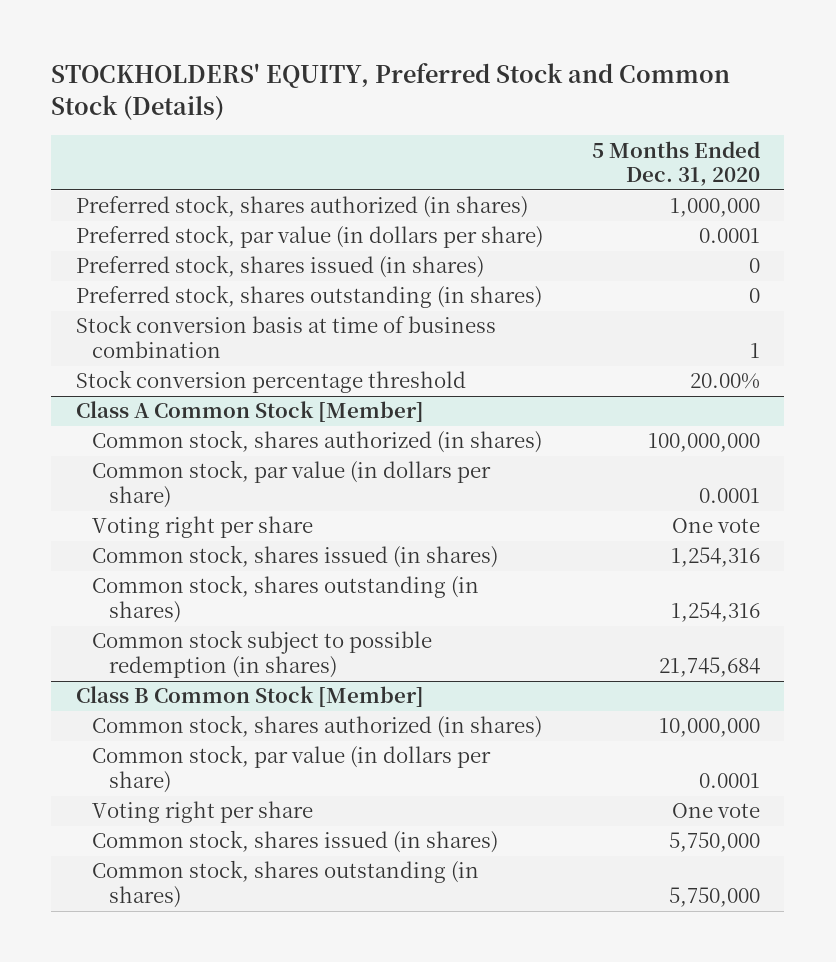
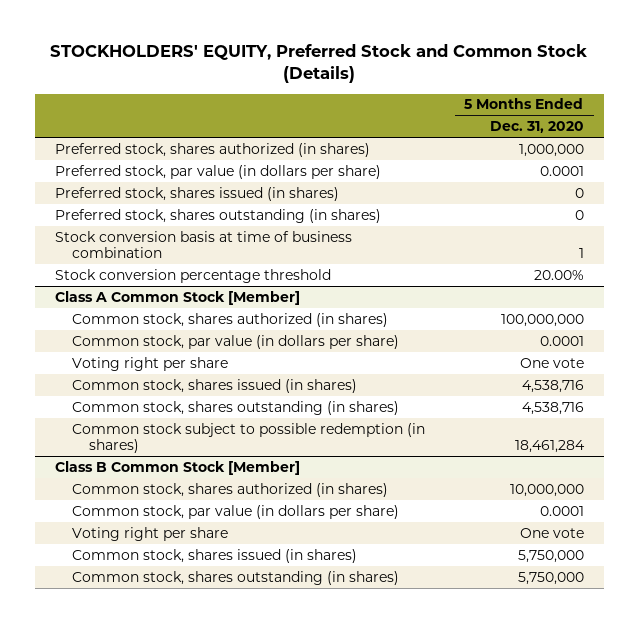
@ Class A Common Stock [Member]
- Common stock, shares issued (in shares) | 1,254,316
- Common stock, shares outstanding (in shares) | 1,254,316
- Common stock subject to possible redemption (in shares) | 21,745,684
+ Common stock, shares issued (in shares) | 4,538,716
+ Common stock, shares outstanding (in shares) | 4,538,716
+ Common stock subject to possible redemption (in shares) | 18,461,284

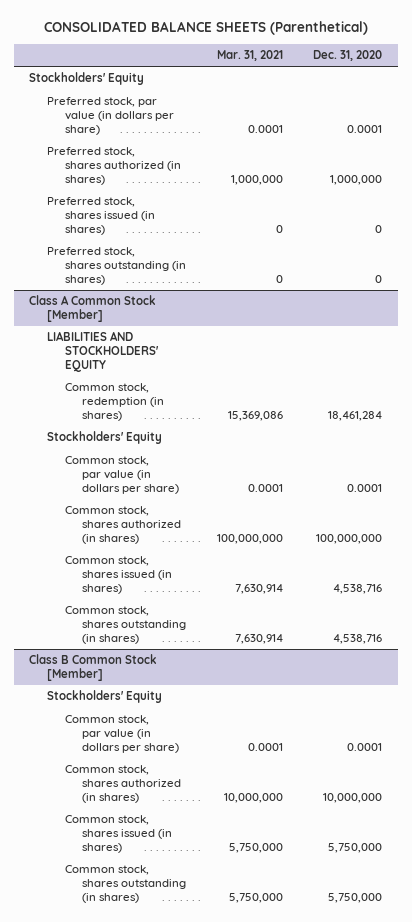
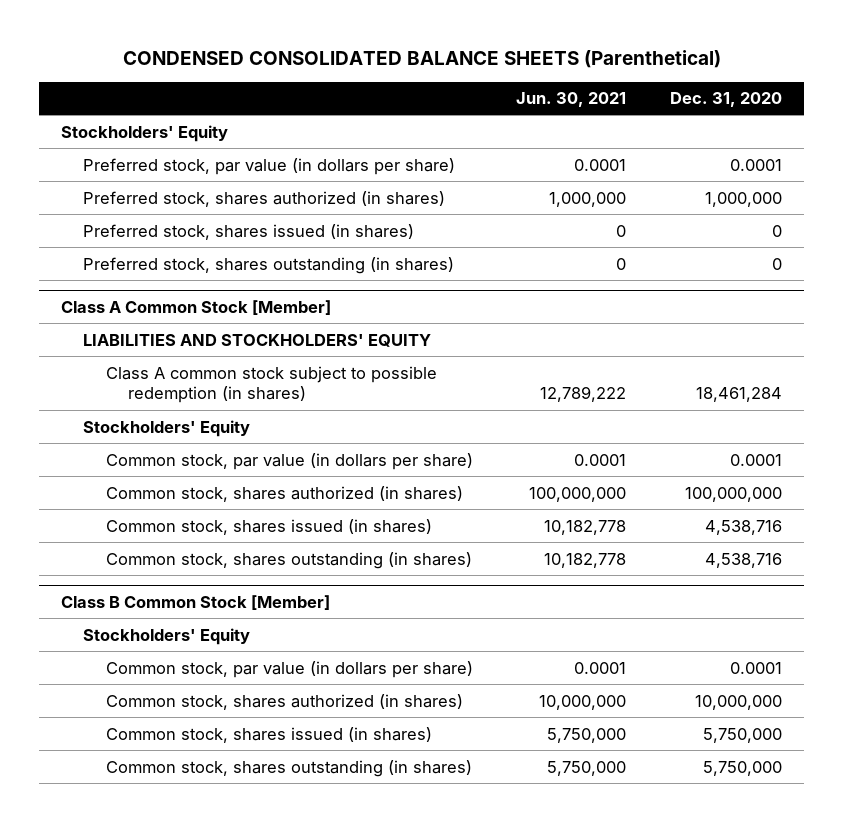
- CONSOLIDATED BALANCE SHEETS (Parenthetical)
+ CONDENSED CONSOLIDATED BALANCE SHEETS (Parenthetical)
- | Mar. 31, 2021 | Dec. 31, 2020
+ | Jun. 30, 2021 | Dec. 31, 2020
@ Class A Common Stock [Member]
- Common stock, redemption (in shares) | 15,369,086 | 18,461,284
+ Class A common stock subject to possible redemption (in shares) | 12,789,222 | 18,461,284

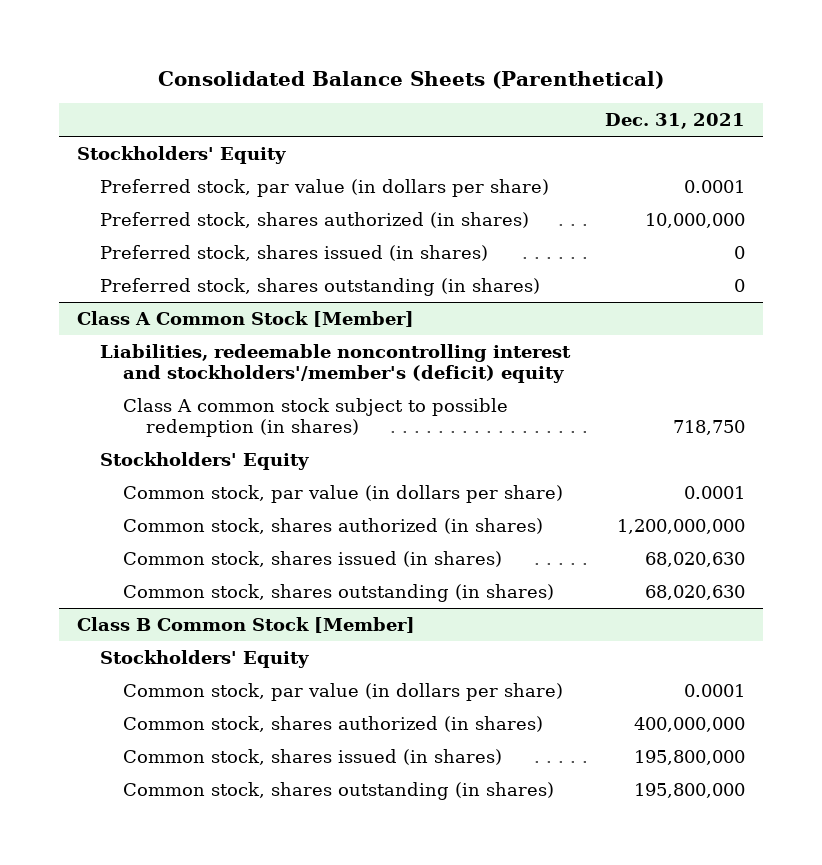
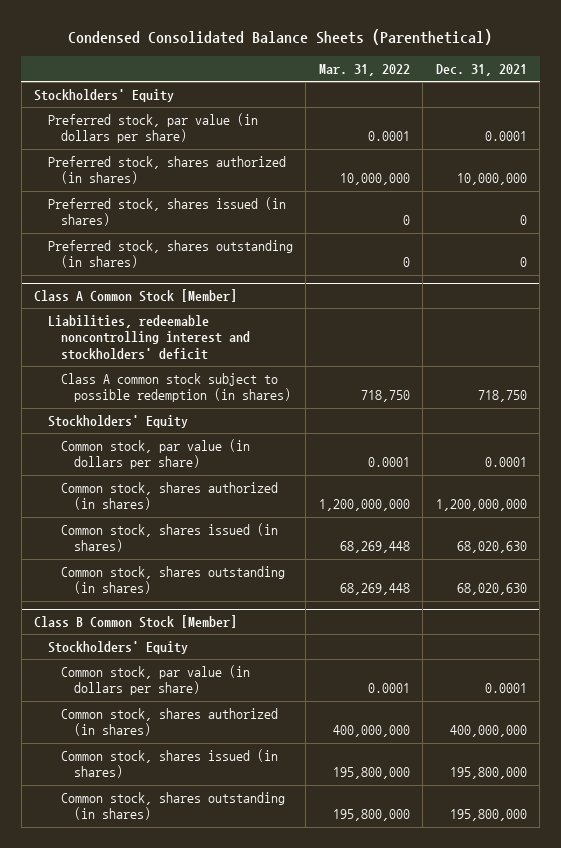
- Consolidated Balance Sheets (Parenthetical)
+ Condensed Consolidated Balance Sheets (Parenthetical)
- | Dec. 31, 2021
+ | Mar. 31, 2022 | Dec. 31, 2021
@ Class A Common Stock [Member]
- Liabilities, redeemable noncontrolling interest and stockholders'/member's (deficit) equity
+ Liabilities, redeemable noncontrolling interest and stockholders' deficit

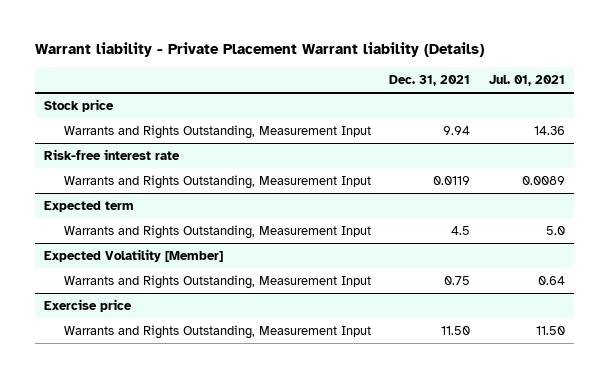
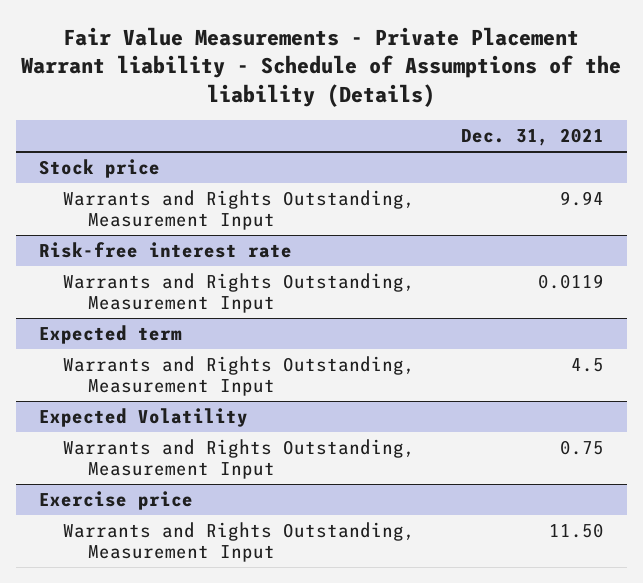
- Warrant liability - Private Placement Warrant liability (Details)
+ Fair Value Measurements - Private Placement Warrant liability - Schedule of Assumptions of the liability (Details)
- | Dec. 31, 2021 | Jul. 01, 2021
+ | Dec. 31, 2021
- Expected Volatility [Member]
+ Expected Volatility

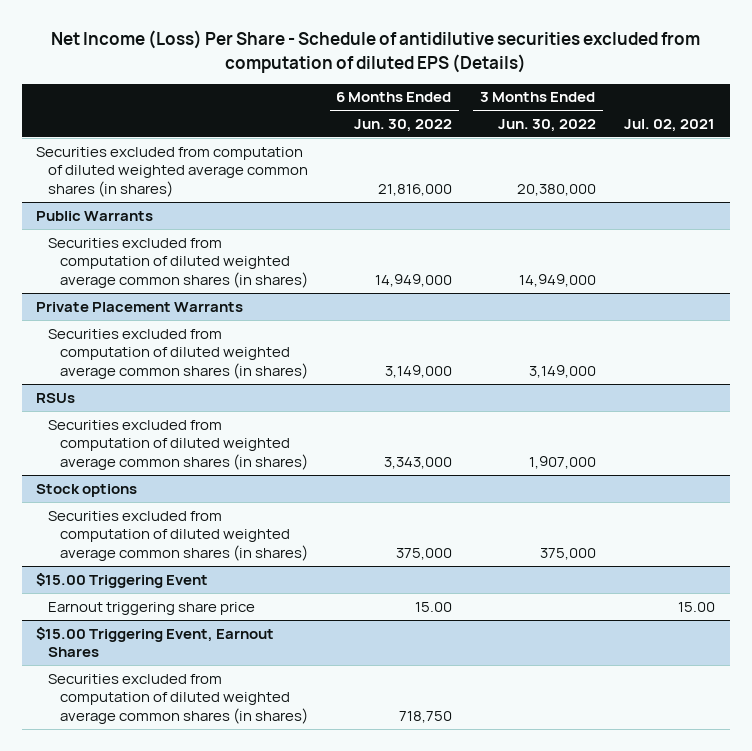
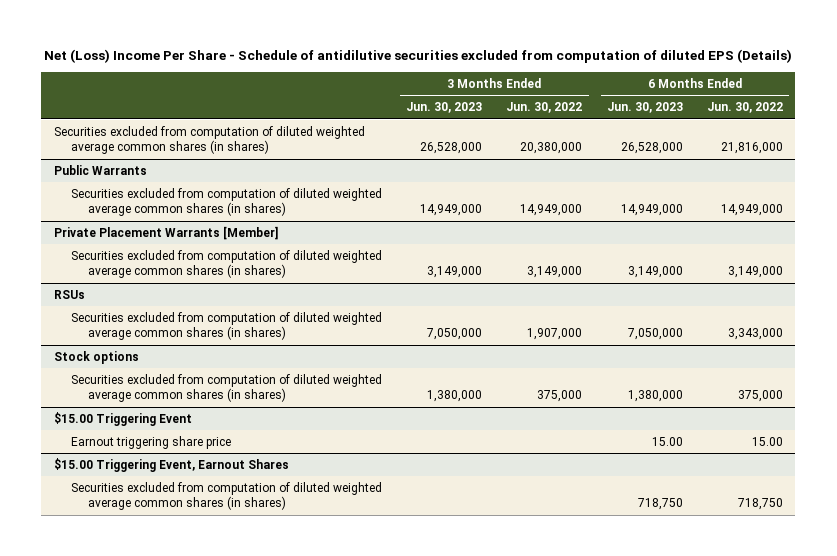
- Net Income (Loss) Per Share - Schedule of antidilutive securities excluded from computation of diluted EPS (Details)
+ Net (Loss) Income Per Share - Schedule of antidilutive securities excluded from computation of diluted EPS (Details)
- | 6 Months Ended Jun. 30, 2022 | 3 Months Ended Jun. 30, 2022 | Jul. 02, 2021
+ | 3 Months Ended Jun. 30, 2023 | 3 Months Ended Jun. 30, 2022 | 6 Months Ended Jun. 30, 2023 | 6 Months Ended Jun. 30, 2022
- Private Placement Warrants
+ Private Placement Warrants [Member]

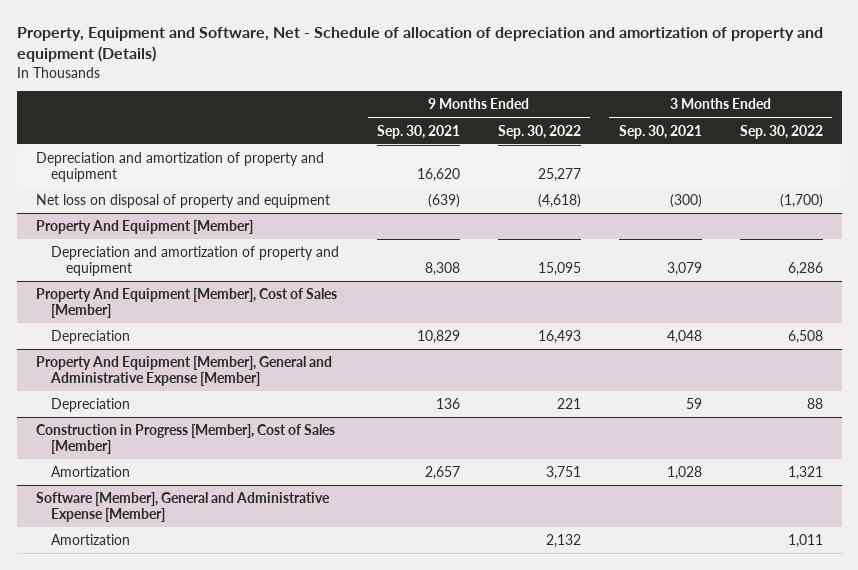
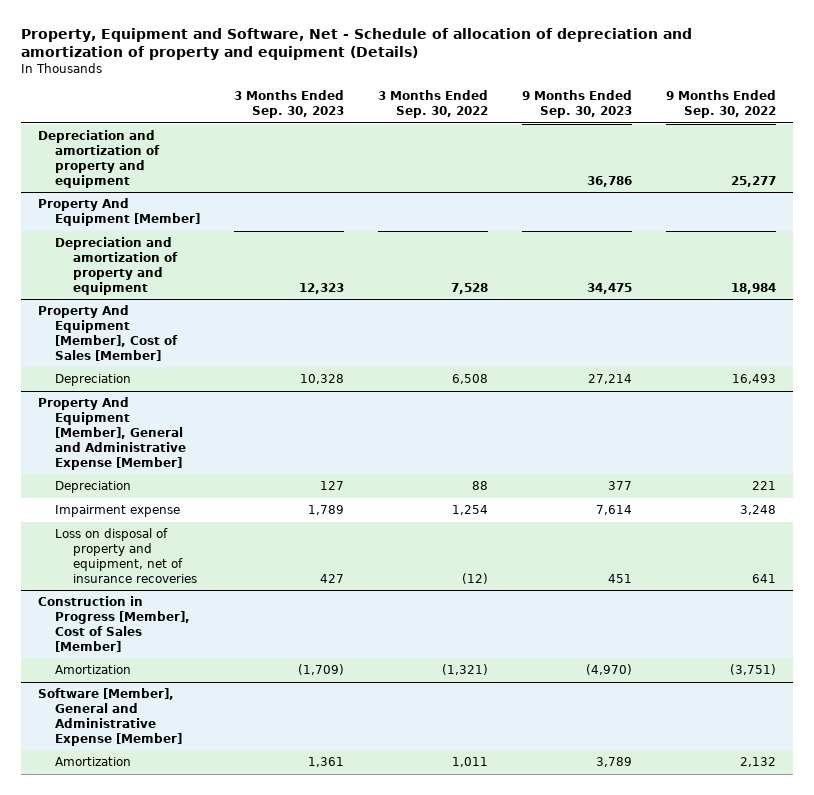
- | 9 Months Ended Sep. 30, 2021 | 9 Months Ended Sep. 30, 2022 | 3 Months Ended Sep. 30, 2021 | 3 Months Ended Sep. 30, 2022
+ | 3 Months Ended Sep. 30, 2023 | 3 Months Ended Sep. 30, 2022 | 9 Months Ended Sep. 30, 2023 | 9 Months Ended Sep. 30, 2022
- Net loss on disposal of property and equipment | (639) | (4,618) | (300) | (1,700)
@ Property And Equipment [Member]
- Depreciation and amortization of property and equipment | 8,308 | 15,095 | 3,079 | 6,286
+ Depreciation and amortization of property and equipment | 12,323 | 7,528 | 34,475 | 18,984
@ Property And Equipment [Member], General and Administrative Expense [Member]
+ Impairment expense | 1,789 | 1,254 | 7,614 | 3,248
+ Loss on disposal of property and equipment, net of insurance recoveries | 427 | (12) | 451 | 641
@ Construction in Progress [Member], Cost of Sales [Member]
- Amortization | 2,657 | 3,751 | 1,028 | 1,321
+ Amortization | (1,709) | (1,321) | (4,970) | (3,751)

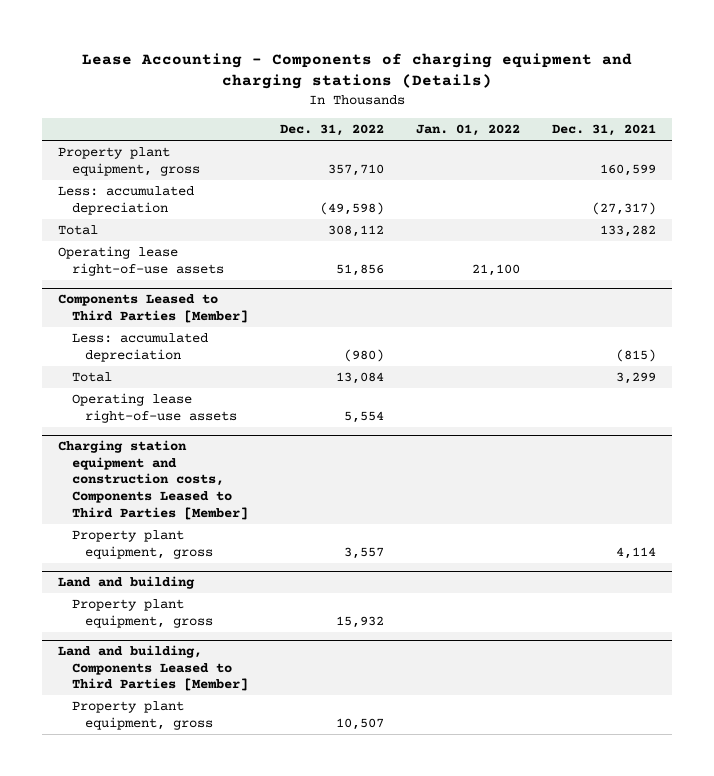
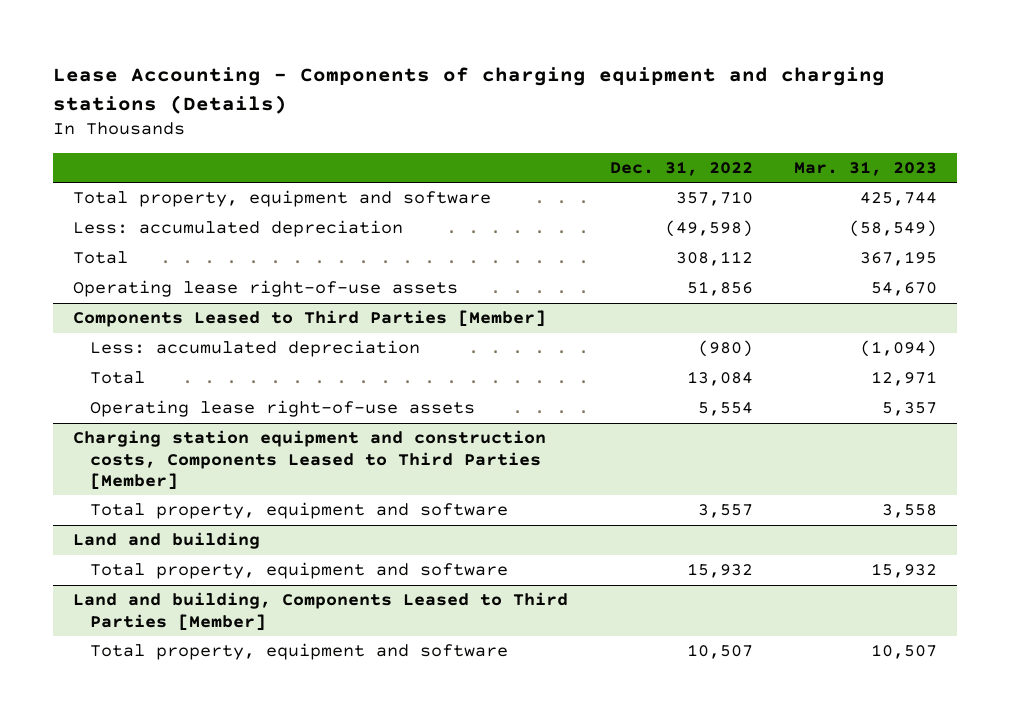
- | Dec. 31, 2022 | Jan. 01, 2022 | Dec. 31, 2021
+ | Dec. 31, 2022 | Mar. 31, 2023
- Property plant equipment, gross | 357,710 | | 160,599
+ Total property, equipment and software | 357,710 | 425,744
@ Charging station equipment and construction costs, Components Leased to Third Parties [Member]
- Property plant equipment, gross | 3,557 | | 4,114
+ Total property, equipment and software | 3,557 | 3,558
@ Land and building
- Property plant equipment, gross | 15,932 | |
+ Total property, equipment and software | 15,932 | 15,932
@ Land and building, Components Leased to Third Parties [Member]
- Property plant equipment, gross | 10,507 | |
+ Total property, equipment and software | 10,507 | 10,507

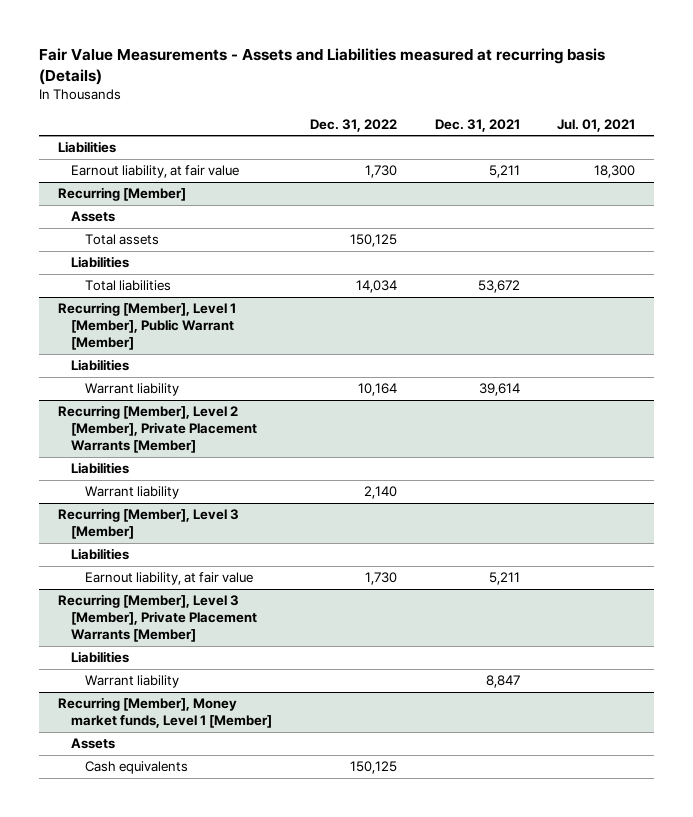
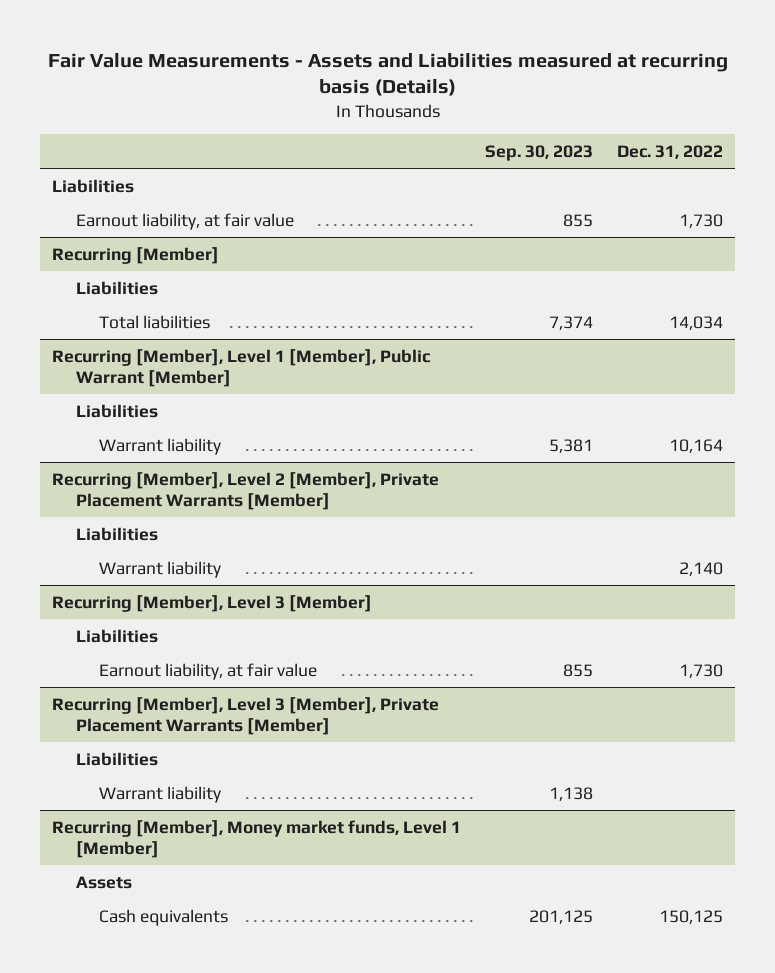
- | Dec. 31, 2022 | Dec. 31, 2021 | Jul. 01, 2021
+ | Sep. 30, 2023 | Dec. 31, 2022
@ Recurring [Member]
- Assets
- Total assets | 150,125 | |

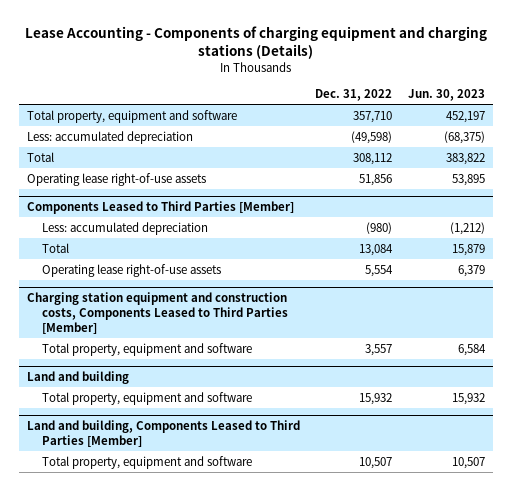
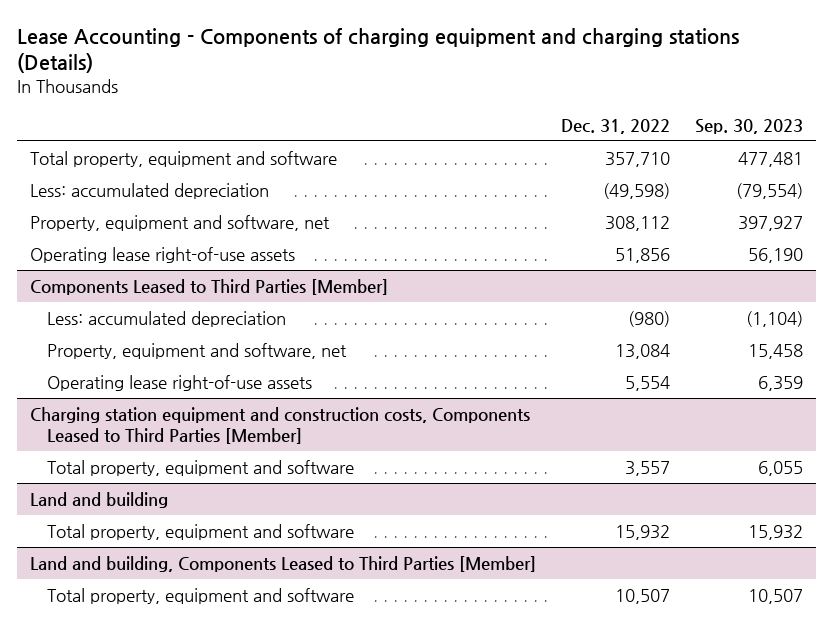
- | Dec. 31, 2022 | Jun. 30, 2023
+ | Dec. 31, 2022 | Sep. 30, 2023
- Total | 308,112 | 383,822
+ Property, equipment and software, net | 308,112 | 397,927
@ Components Leased to Third Parties [Member]
- Total | 13,084 | 15,879
+ Property, equipment and software, net | 13,084 | 15,458

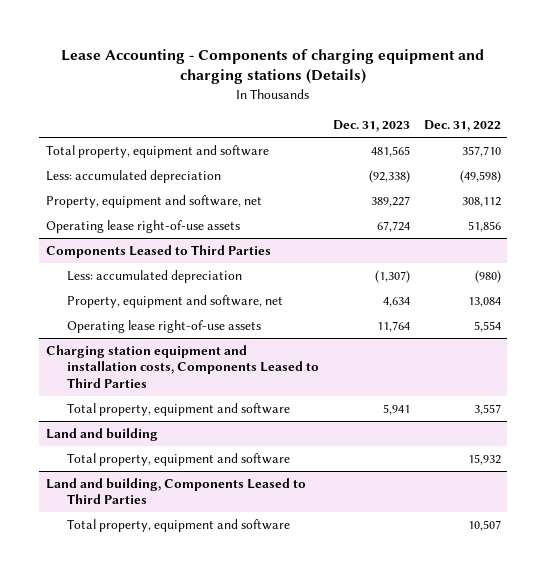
- | Dec. 31, 2022 | Sep. 30, 2023
+ | Dec. 31, 2023 | Dec. 31, 2022
- Components Leased to Third Parties [Member]
+ Components Leased to Third Parties
- Charging station equipment and construction costs, Components Leased to Third Parties [Member]
+ Charging station equipment and installation costs, Components Leased to Third Parties
- Land and building, Components Leased to Third Parties [Member]
+ Land and building, Components Leased to Third Parties

